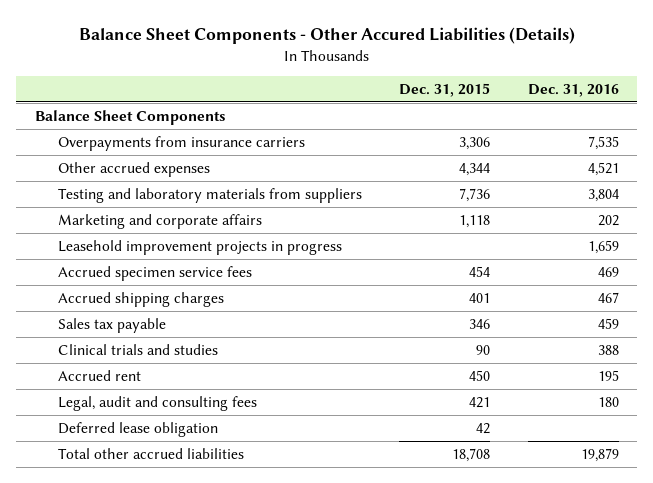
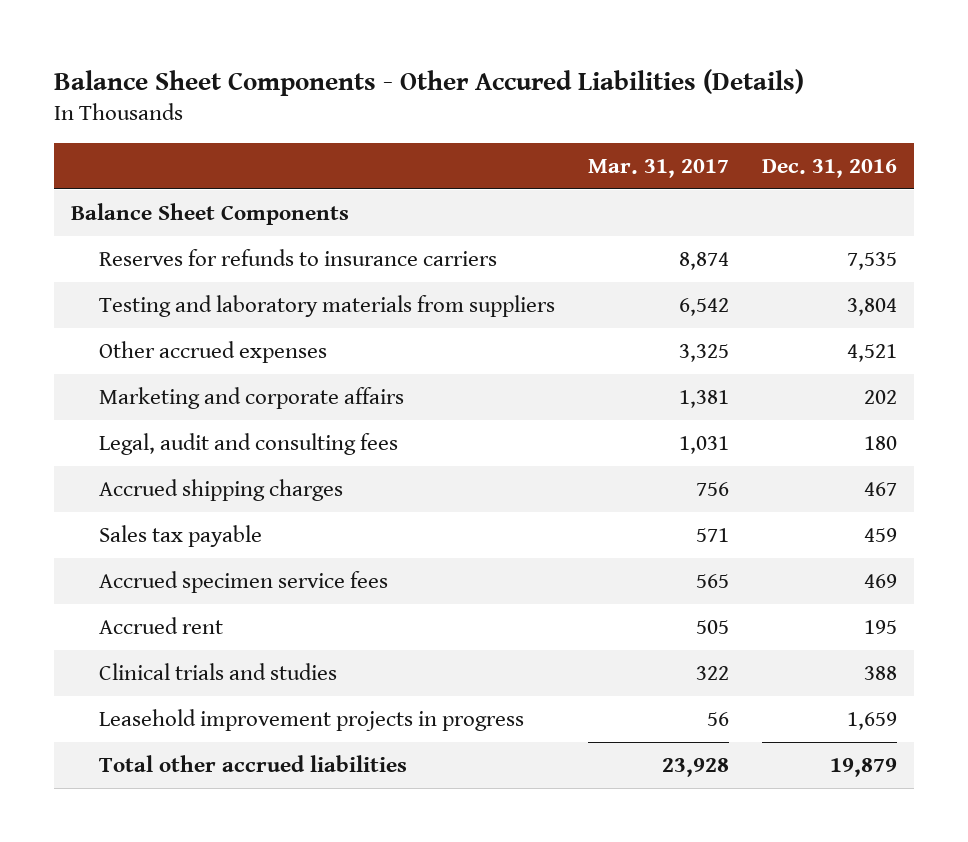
- | Dec. 31, 2015 | Dec. 31, 2016
+ | Mar. 31, 2017 | Dec. 31, 2016
- Overpayments from insurance carriers | 3,306 | 7,535
+ Reserves for refunds to insurance carriers | 8,874 | 7,535
moved down: Other accrued expenses | 3,325 | 4,521
moved up: Legal, audit and consulting fees | 1,031 | 180
moved down: Accrued specimen service fees | 565 | 469
- Deferred lease obligation | 42 |
moved down: Clinical trials and studies | 322 | 388
moved down: Leasehold improvement projects in progress | 56 | 1,659

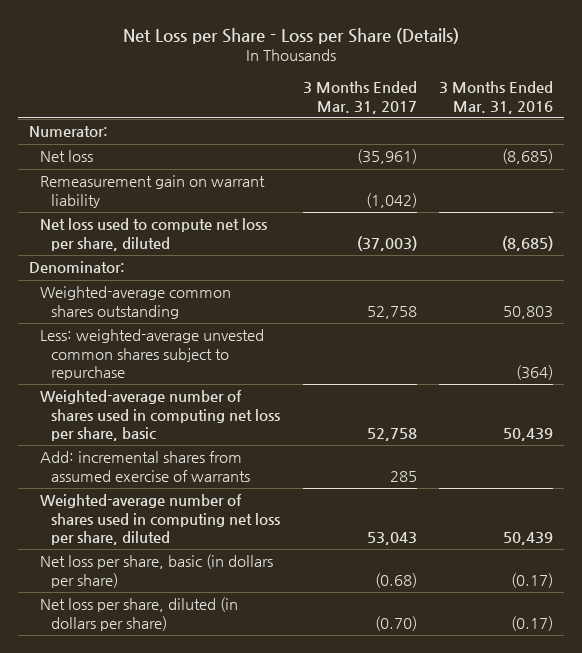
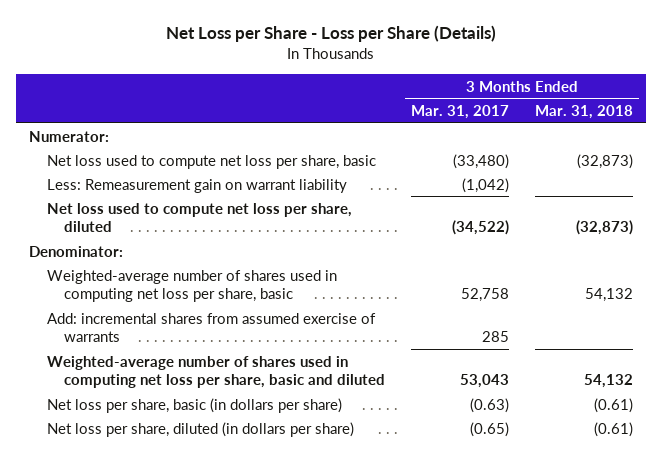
- | 3 Months Ended Mar. 31, 2017 | 3 Months Ended Mar. 31, 2016
+ | 3 Months Ended Mar. 31, 2017 | 3 Months Ended Mar. 31, 2018
- Net loss | (35,961) | (8,685)
- Remeasurement gain on warrant liability | (1,042) |
- Net loss used to compute net loss per share, diluted | (37,003) | (8,685)
+ Net loss used to compute net loss per share, basic | (33,480) | (32,873)
+ Less: Remeasurement gain on warrant liability | (1,042) |
+ Net loss used to compute net loss per share, diluted | (34,522) | (32,873)
- Weighted-average common shares outstanding | 52,758 | 50,803
- Less: weighted-average unvested common shares subject to repurchase | | (364)
- Weighted-average number of shares used in computing net loss per share, diluted | 53,043 | 50,439
- Net loss per share, basic (in dollars per share) | (0.68) | (0.17)
- Net loss per share, diluted (in dollars per share) | (0.70) | (0.17)
+ Weighted-average number of shares used in computing net loss per share, basic and diluted | 53,043 | 54,132
+ Net loss per share, basic (in dollars per share) | (0.63) | (0.61)
+ Net loss per share, diluted (in dollars per share) | (0.65) | (0.61)

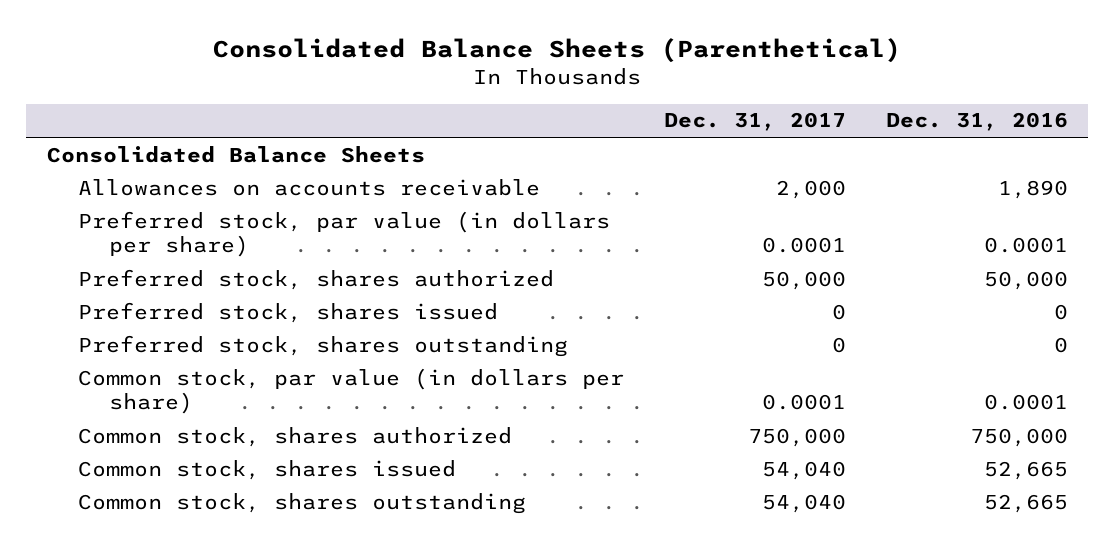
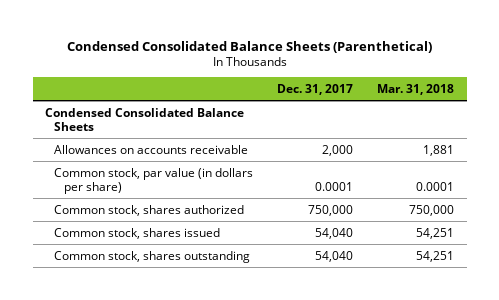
- Consolidated Balance Sheets (Parenthetical)
+ Condensed Consolidated Balance Sheets (Parenthetical)
- | Dec. 31, 2017 | Dec. 31, 2016
+ | Dec. 31, 2017 | Mar. 31, 2018
- Consolidated Balance Sheets
+ Condensed Consolidated Balance Sheets
- Preferred stock, par value (in dollars per share) | 0.0001 | 0.0001
- Preferred stock, shares authorized | 50,000 | 50,000
- Preferred stock, shares issued | 0 | 0
- Preferred stock, shares outstanding | 0 | 0

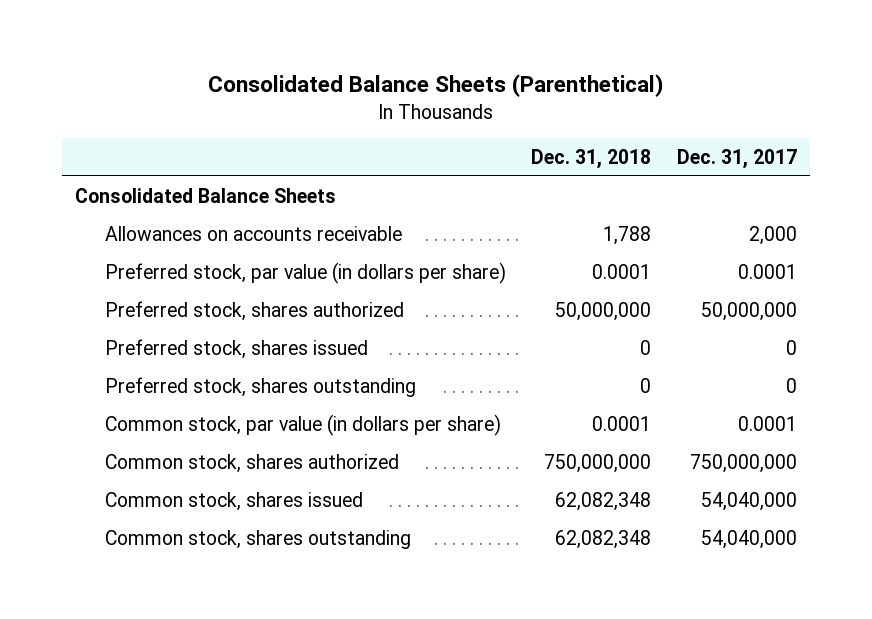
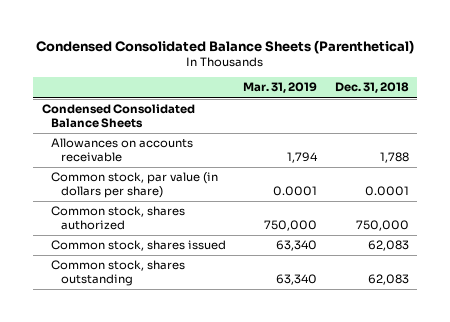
- Consolidated Balance Sheets (Parenthetical)
+ Condensed Consolidated Balance Sheets (Parenthetical)
- | Dec. 31, 2018 | Dec. 31, 2017
+ | Mar. 31, 2019 | Dec. 31, 2018
- Consolidated Balance Sheets
+ Condensed Consolidated Balance Sheets
- Preferred stock, par value (in dollars per share) | 0.0001 | 0.0001
- Preferred stock, shares authorized | 50,000,000 | 50,000,000
- Preferred stock, shares issued | 0 | 0
- Preferred stock, shares outstanding | 0 | 0
- Common stock, shares authorized | 750,000,000 | 750,000,000
- Common stock, shares issued | 62,082,348 | 54,040,000
- Common stock, shares outstanding | 62,082,348 | 54,040,000
+ Common stock, shares authorized | 750,000 | 750,000
+ Common stock, shares issued | 63,340 | 62,083
+ Common stock, shares outstanding | 63,340 | 62,083

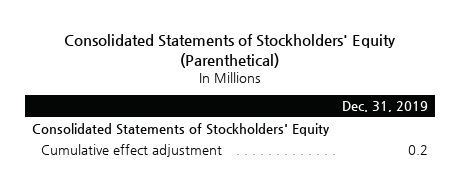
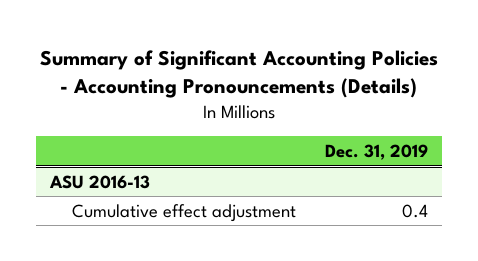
- Consolidated Statements of Stockholders' Equity (Parenthetical)
+ Summary of Significant Accounting Policies - Accounting Pronouncements (Details)
- Consolidated Statements of Stockholders' Equity
- Cumulative effect adjustment | 0.2
+ ASU 2016-13
+ Cumulative effect adjustment | 0.4

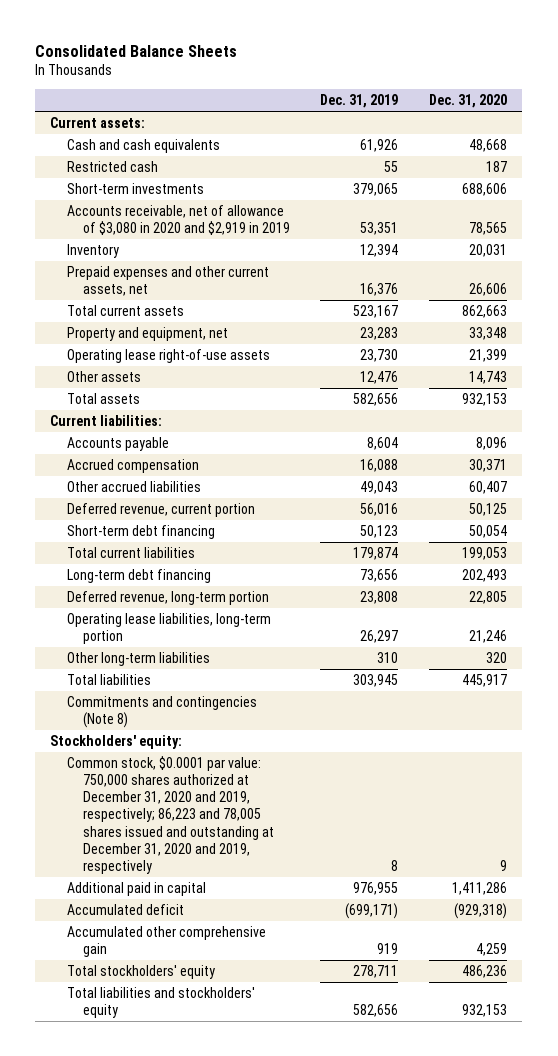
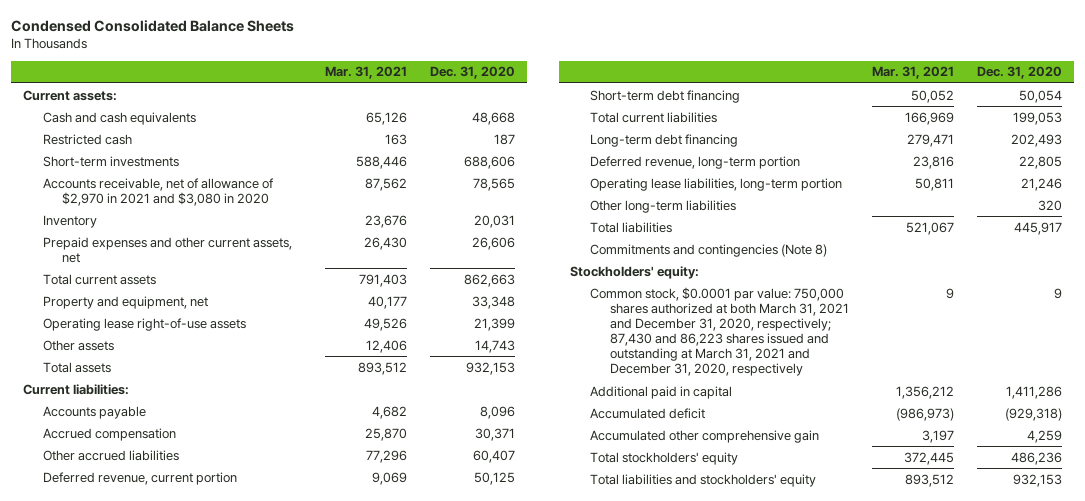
- Consolidated Balance Sheets
+ Condensed Consolidated Balance Sheets
- | Dec. 31, 2019 | Dec. 31, 2020
+ | Mar. 31, 2021 | Dec. 31, 2020
- Accounts receivable, net of allowance of $3,080 in 2020 and $2,919 in 2019 | 53,351 | 78,565
+ Accounts receivable, net of allowance of $2,970 in 2021 and $3,080 in 2020 | 87,562 | 78,565
- Common stock, $0.0001 par value: 750,000 shares authorized at December 31, 2020 and 2019, respectively; 86,223 and 78,005 shares issued and outstanding at December 31, 2020 and 2019, respectively | 8 | 9
+ Common stock, $0.0001 par value: 750,000 shares authorized at both March 31, 2021 and December 31, 2020, respectively; 87,430 and 86,223 shares issued and outstanding at March 31, 2021 and December 31, 2020, respectively | 9 | 9

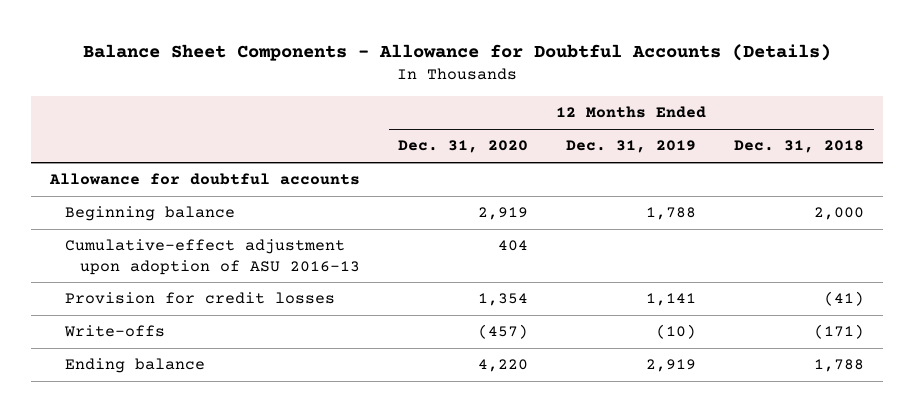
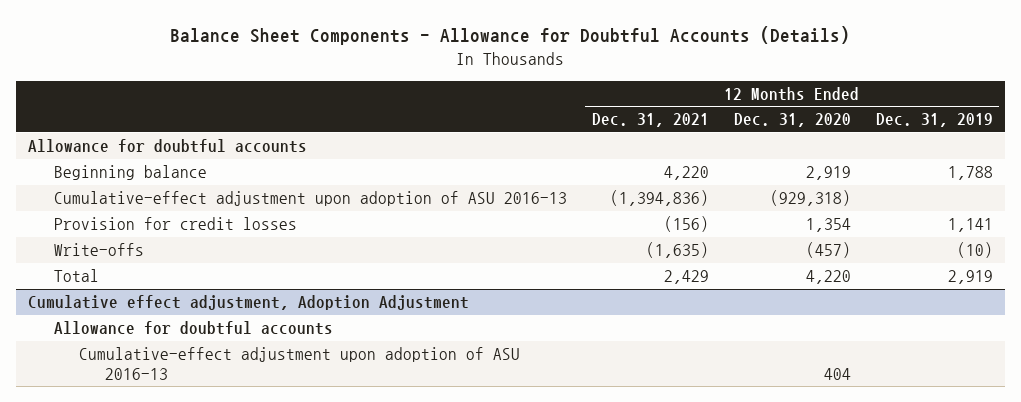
- | 12 Months Ended Dec. 31, 2020 | 12 Months Ended Dec. 31, 2019 | 12 Months Ended Dec. 31, 2018
+ | 12 Months Ended Dec. 31, 2021 | 12 Months Ended Dec. 31, 2020 | 12 Months Ended Dec. 31, 2019
- Cumulative-effect adjustment upon adoption of ASU 2016-13 | 404 | |
+ Cumulative-effect adjustment upon adoption of ASU 2016-13 | (1,394,836) | (929,318) |
- Ending balance | 4,220 | 2,919 | 1,788
+ Total | 2,429 | 4,220 | 2,919
+ Cumulative effect adjustment, Adoption Adjustment
+ Allowance for doubtful accounts
+ Cumulative-effect adjustment upon adoption of ASU 2016-13 | | 404 |

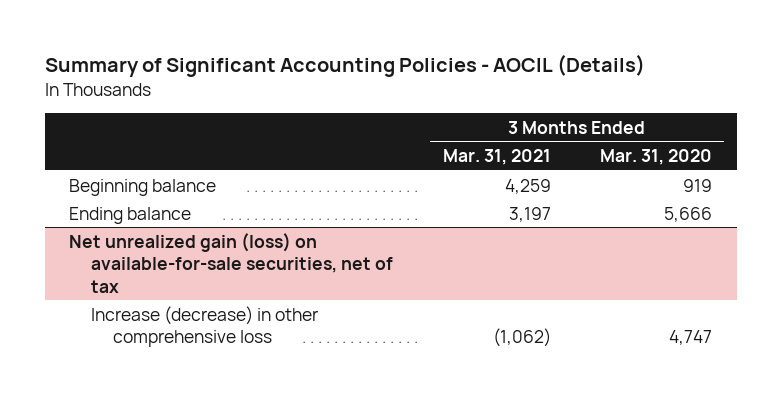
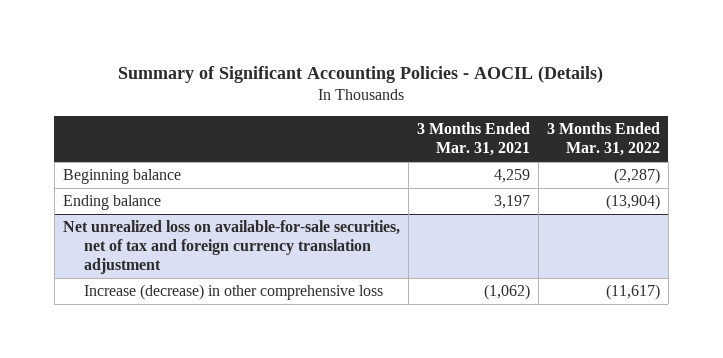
- | 3 Months Ended Mar. 31, 2021 | 3 Months Ended Mar. 31, 2020
+ | 3 Months Ended Mar. 31, 2021 | 3 Months Ended Mar. 31, 2022
- Net unrealized gain (loss) on available-for-sale securities, net of tax
+ Net unrealized loss on available-for-sale securities, net of tax and foreign currency translation adjustment

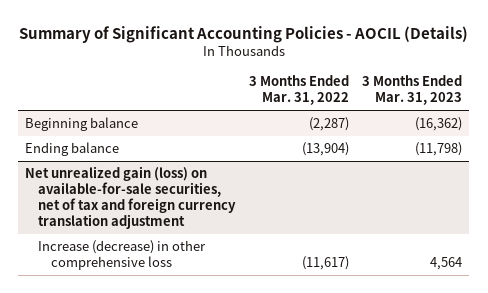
- | 3 Months Ended Mar. 31, 2021 | 3 Months Ended Mar. 31, 2022
+ | 3 Months Ended Mar. 31, 2022 | 3 Months Ended Mar. 31, 2023
- Net unrealized loss on available-for-sale securities, net of tax and foreign currency translation adjustment
+ Net unrealized gain (loss) on available-for-sale securities, net of tax and foreign currency translation adjustment

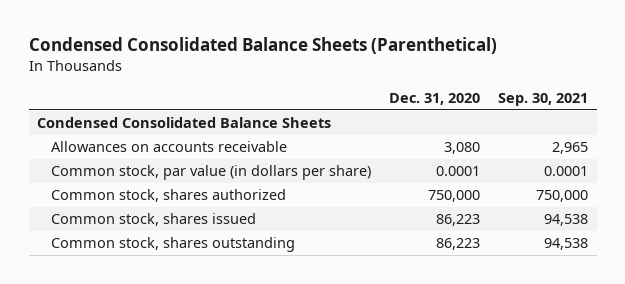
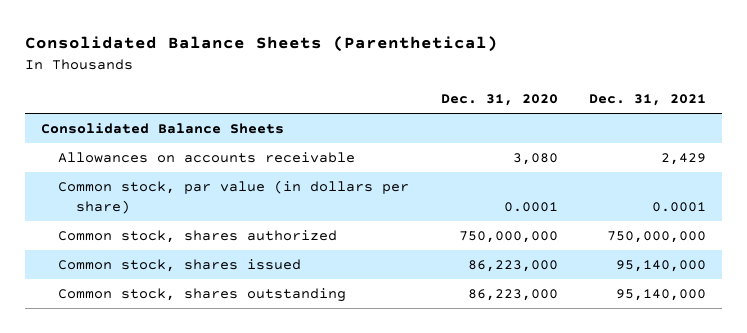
- Condensed Consolidated Balance Sheets (Parenthetical)
+ Consolidated Balance Sheets (Parenthetical)
- | Dec. 31, 2020 | Sep. 30, 2021
+ | Dec. 31, 2020 | Dec. 31, 2021
- Condensed Consolidated Balance Sheets
+ Consolidated Balance Sheets
- Common stock, shares authorized | 750,000 | 750,000
- Common stock, shares issued | 86,223 | 94,538
- Common stock, shares outstanding | 86,223 | 94,538
+ Common stock, shares authorized | 750,000,000 | 750,000,000
+ Common stock, shares issued | 86,223,000 | 95,140,000
+ Common stock, shares outstanding | 86,223,000 | 95,140,000

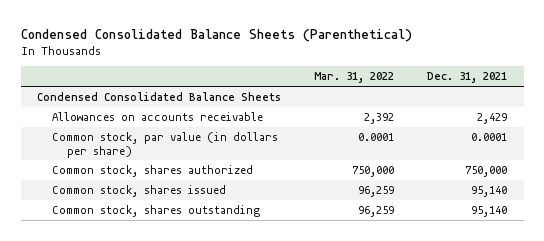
- Consolidated Balance Sheets (Parenthetical)
+ Condensed Consolidated Balance Sheets (Parenthetical)
- | Dec. 31, 2020 | Dec. 31, 2021
+ | Mar. 31, 2022 | Dec. 31, 2021
- Consolidated Balance Sheets
+ Condensed Consolidated Balance Sheets
- Common stock, shares authorized | 750,000,000 | 750,000,000
- Common stock, shares issued | 86,223,000 | 95,140,000
- Common stock, shares outstanding | 86,223,000 | 95,140,000
+ Common stock, shares authorized | 750,000 | 750,000
+ Common stock, shares issued | 96,259 | 95,140
+ Common stock, shares outstanding | 96,259 | 95,140

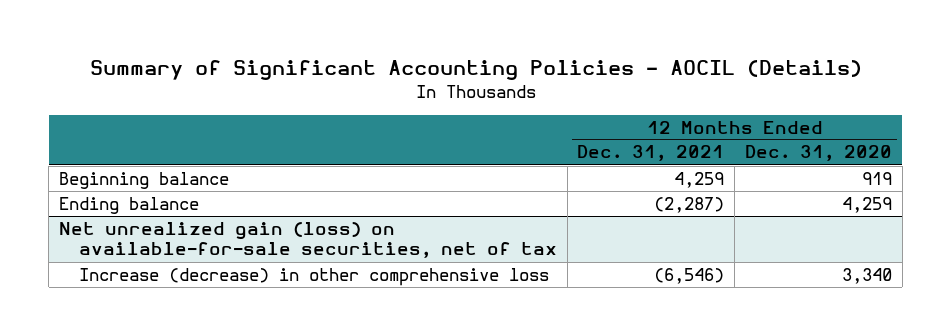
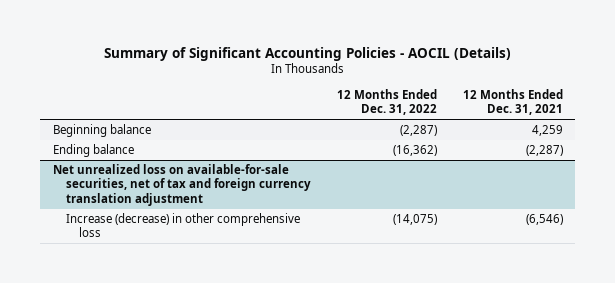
- | 12 Months Ended Dec. 31, 2021 | 12 Months Ended Dec. 31, 2020
+ | 12 Months Ended Dec. 31, 2022 | 12 Months Ended Dec. 31, 2021
- Net unrealized gain (loss) on available-for-sale securities, net of tax
+ Net unrealized loss on available-for-sale securities, net of tax and foreign currency translation adjustment

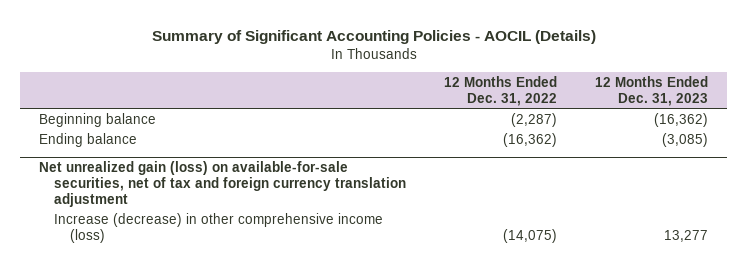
- | 12 Months Ended Dec. 31, 2022 | 12 Months Ended Dec. 31, 2021
+ | 12 Months Ended Dec. 31, 2022 | 12 Months Ended Dec. 31, 2023
- Net unrealized loss on available-for-sale securities, net of tax and foreign currency translation adjustment
- Increase (decrease) in other comprehensive loss | (14,075) | (6,546)
+ Net unrealized gain (loss) on available-for-sale securities, net of tax and foreign currency translation adjustment
+ Increase (decrease) in other comprehensive income (loss) | (14,075) | 13,277

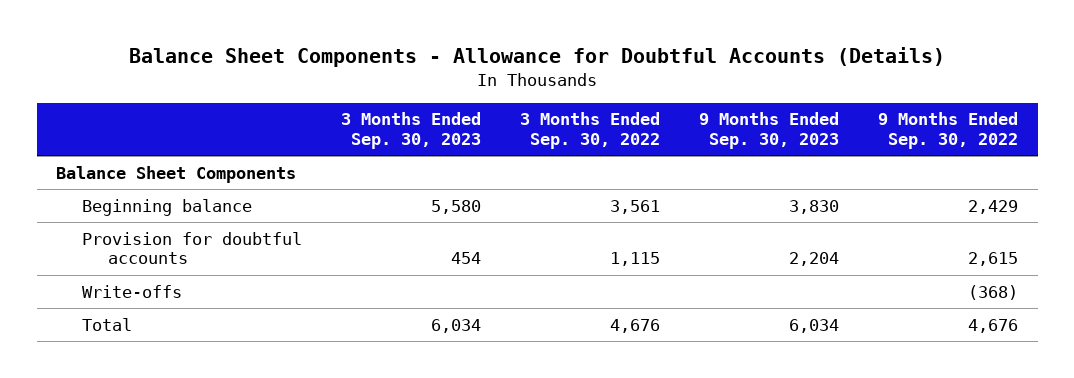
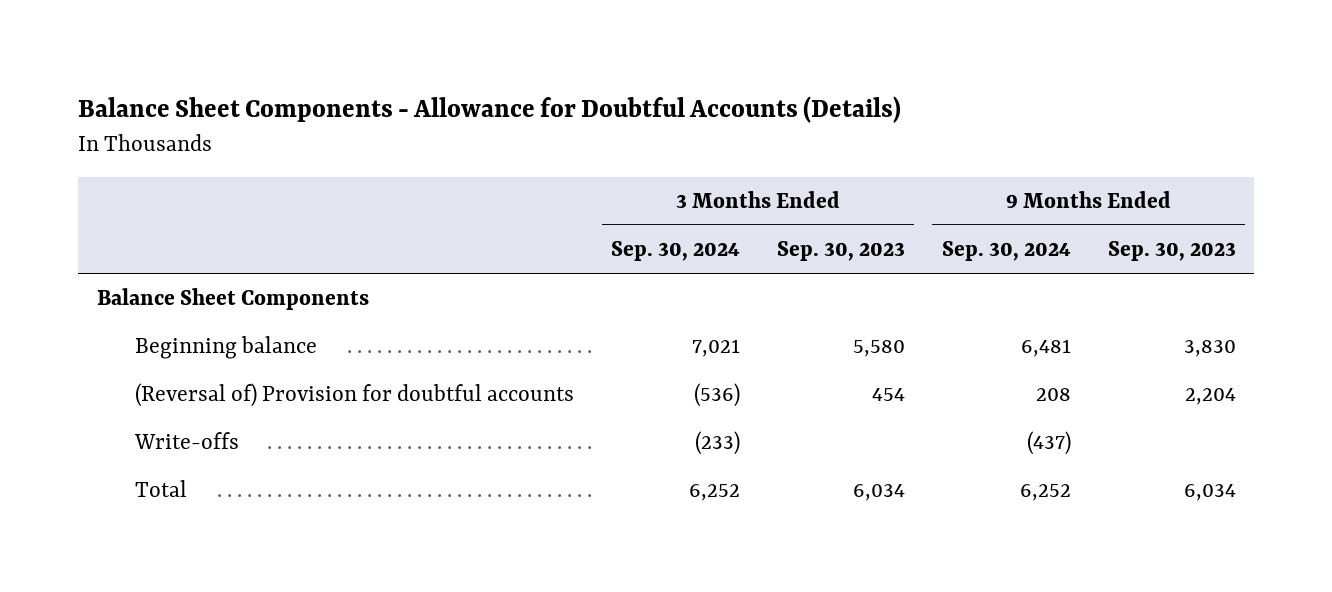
- | 3 Months Ended Sep. 30, 2023 | 3 Months Ended Sep. 30, 2022 | 9 Months Ended Sep. 30, 2023 | 9 Months Ended Sep. 30, 2022
+ | 3 Months Ended Sep. 30, 2024 | 3 Months Ended Sep. 30, 2023 | 9 Months Ended Sep. 30, 2024 | 9 Months Ended Sep. 30, 2023
- Provision for doubtful accounts | 454 | 1,115 | 2,204 | 2,615
+ (Reversal of) Provision for doubtful accounts | (536) | 454 | 208 | 2,204

